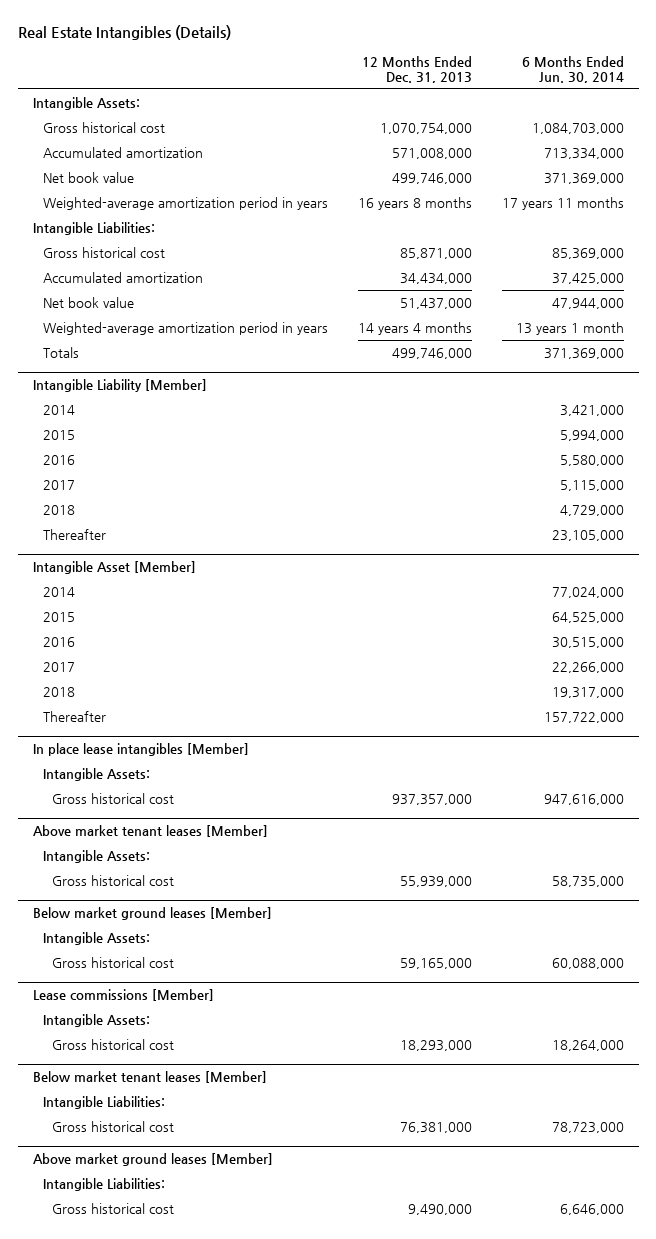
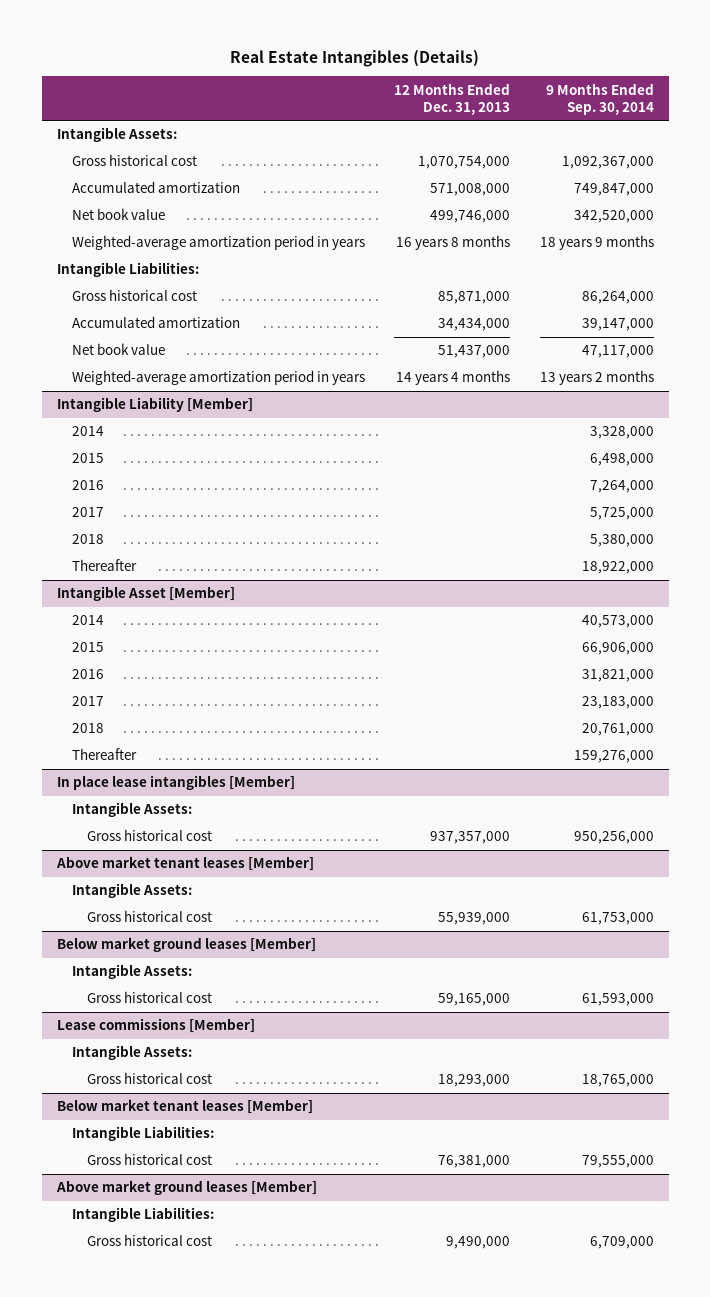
- | 12 Months Ended Dec. 31, 2013 | 6 Months Ended Jun. 30, 2014
+ | 12 Months Ended Dec. 31, 2013 | 9 Months Ended Sep. 30, 2014
- Totals | 499,746,000 | 371,369,000

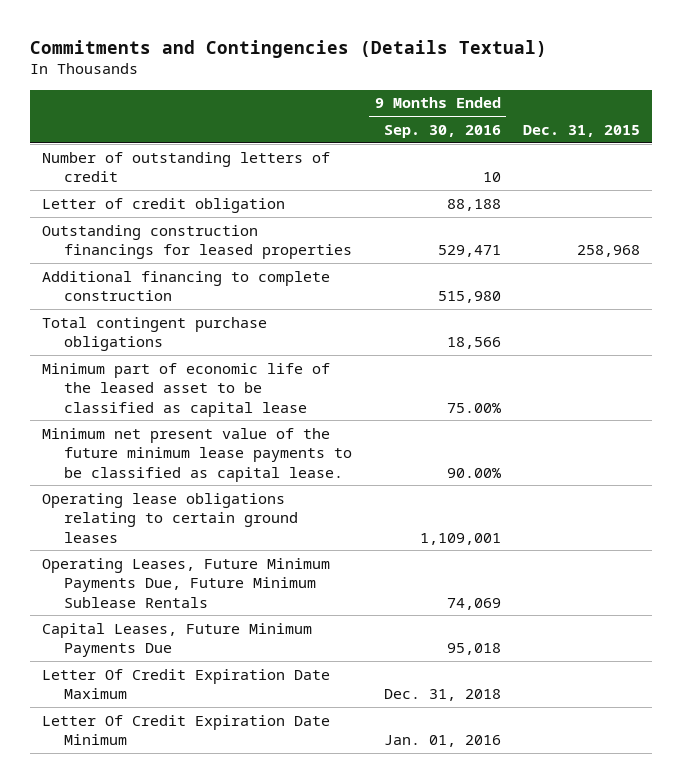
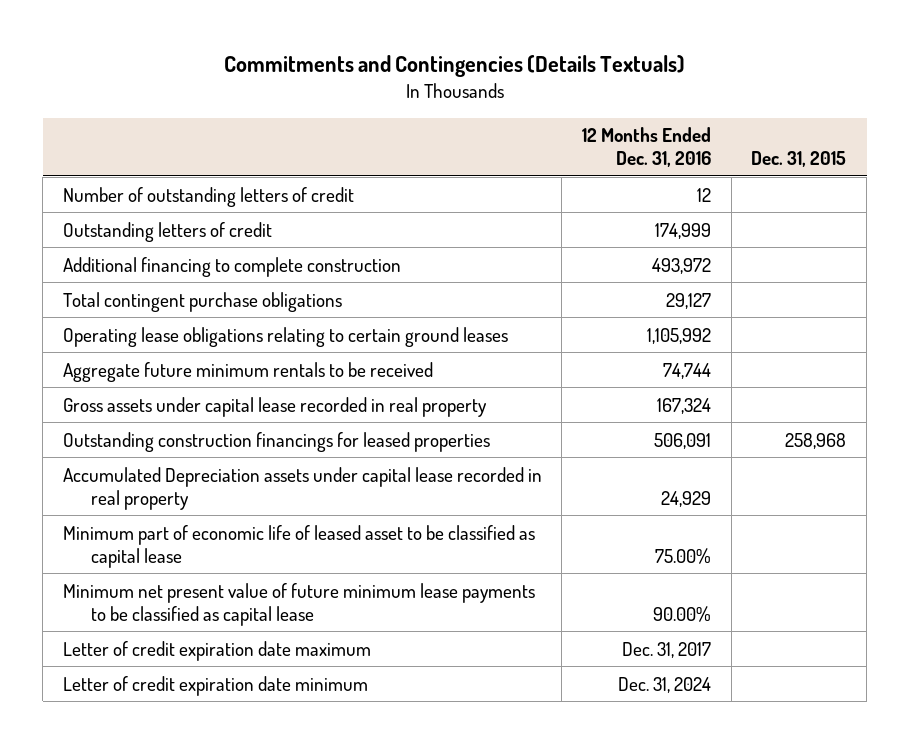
- Commitments and Contingencies (Details Textual)
+ Commitments and Contingencies (Details Textuals)
- | 9 Months Ended Sep. 30, 2016 | Dec. 31, 2015
+ | 12 Months Ended Dec. 31, 2016 | Dec. 31, 2015
- Letter of credit obligation | 88,188 |
+ Outstanding letters of credit | 174,999 |
- Minimum part of economic life of the leased asset to be classified as capital lease | 75.00% |
- Minimum net present value of the future minimum lease payments to be classified as capital lease. | 90.00% |
- Operating Leases, Future Minimum Payments Due, Future Minimum Sublease Rentals | 74,069 |
- Capital Leases, Future Minimum Payments Due | 95,018 |
- Letter Of Credit Expiration Date Maximum | Dec. 31, 2018 |
- Letter Of Credit Expiration Date Minimum | Jan. 01, 2016 |
+ Aggregate future minimum rentals to be received | 74,744 |
+ Gross assets under capital lease recorded in real property | 167,324 |
moved down: Outstanding construction financings for leased properties | 506,091 | 258,968
+ Accumulated Depreciation assets under capital lease recorded in real property | 24,929 |
+ Minimum part of economic life of leased asset to be classified as capital lease | 75.00% |
+ Minimum net present value of future minimum lease payments to be classified as capital lease | 90.00% |
+ Letter of credit expiration date maximum | Dec. 31, 2017 |
+ Letter of credit expiration date minimum | Dec. 31, 2024 |

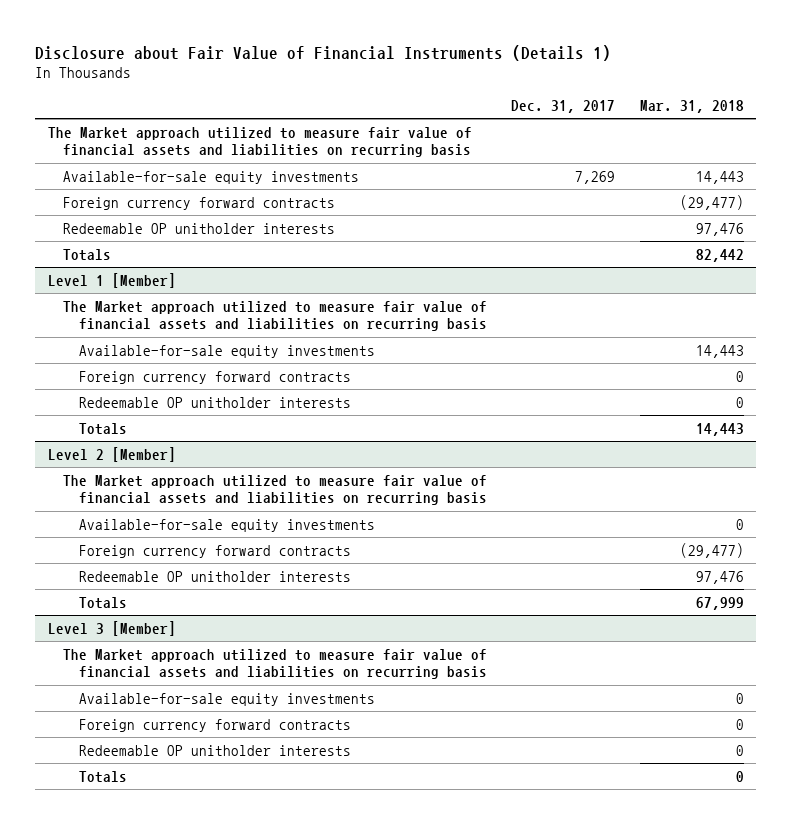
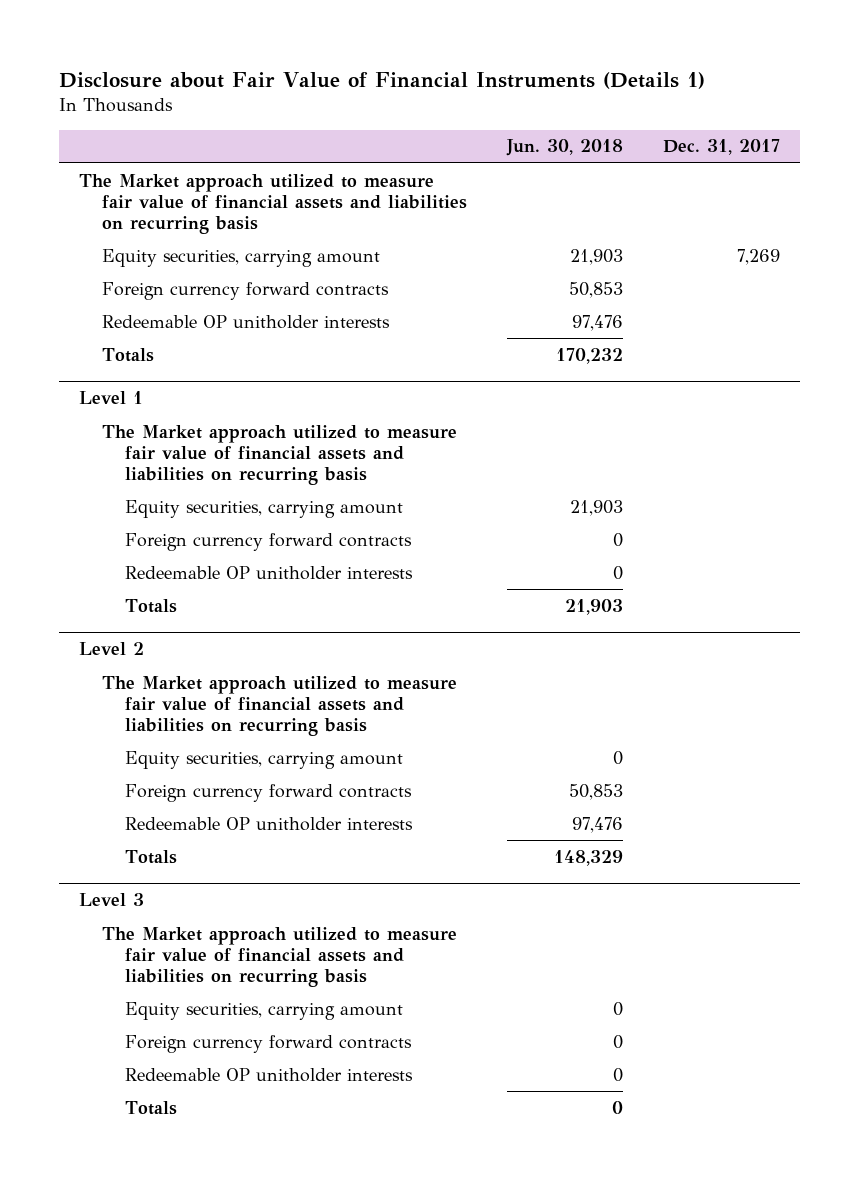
- | Dec. 31, 2017 | Mar. 31, 2018
+ | Jun. 30, 2018 | Dec. 31, 2017
- Available-for-sale equity investments | 7,269 | 14,443
+ Equity securities, carrying amount | 21,903 | 7,269
- Level 1 [Member]
+ Level 1
- Available-for-sale equity investments | | 14,443
+ Equity securities, carrying amount | 21,903 |
- Level 2 [Member]
+ Level 2
- Available-for-sale equity investments | | 0
+ Equity securities, carrying amount | 0 |
- Level 3 [Member]
+ Level 3
- Available-for-sale equity investments | | 0
+ Equity securities, carrying amount | 0 |

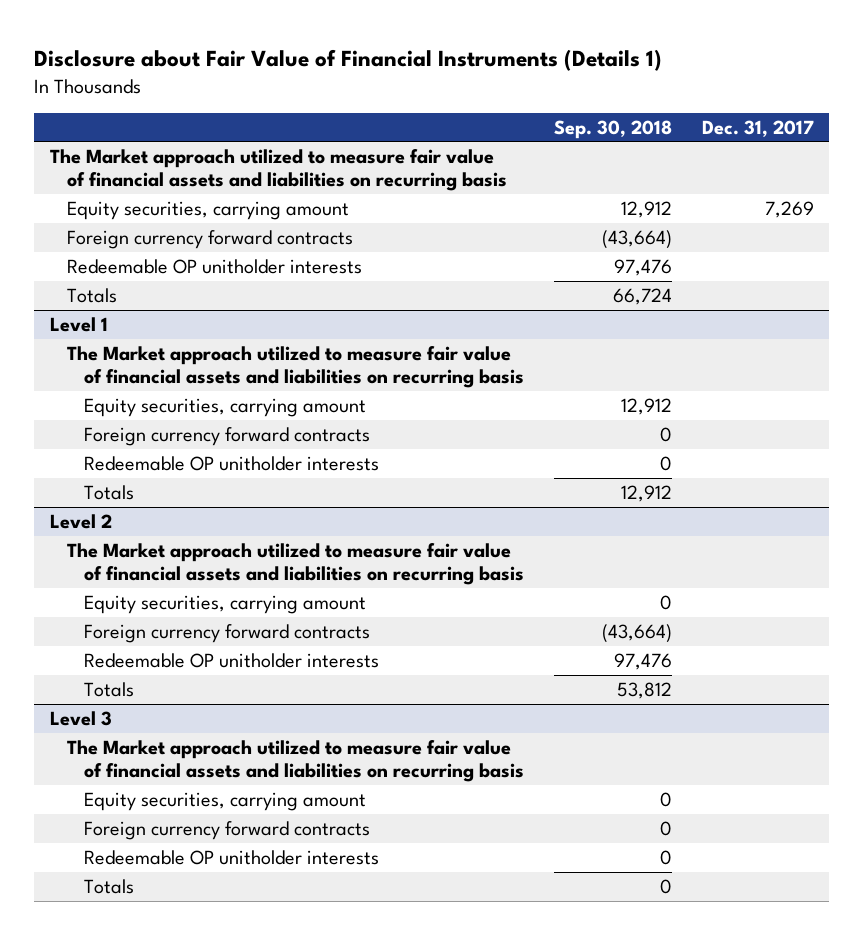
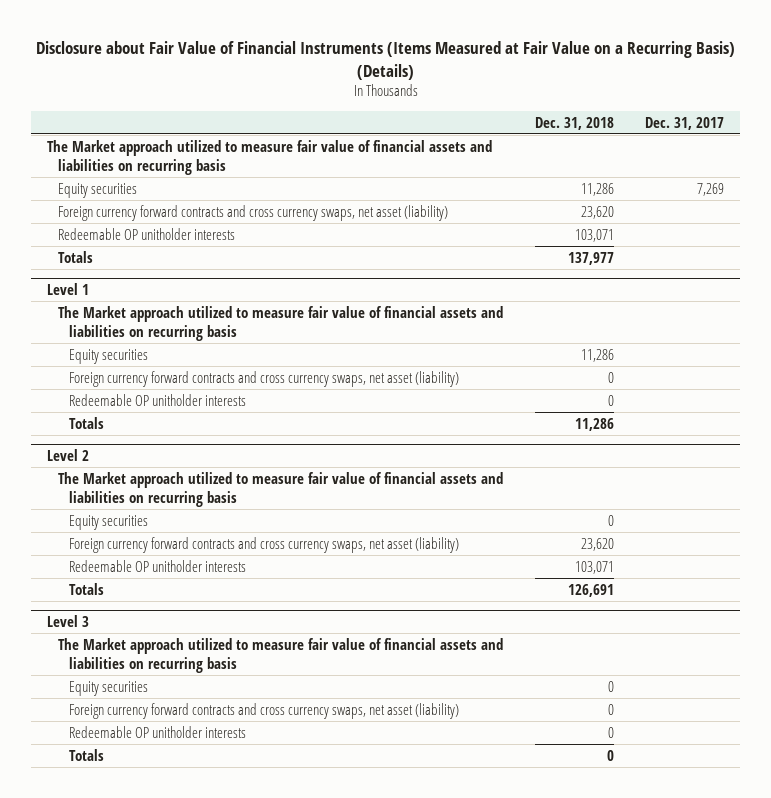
- Disclosure about Fair Value of Financial Instruments (Details 1)
+ Disclosure about Fair Value of Financial Instruments (Items Measured at Fair Value on a Recurring Basis) (Details)
- | Sep. 30, 2018 | Dec. 31, 2017
+ | Dec. 31, 2018 | Dec. 31, 2017
- Equity securities, carrying amount | 12,912 | 7,269
- Foreign currency forward contracts | (43,664) |
+ Equity securities | 11,286 | 7,269
+ Foreign currency forward contracts and cross currency swaps, net asset (liability) | 23,620 |
@ Level 1
- Equity securities, carrying amount | 12,912 |
- Foreign currency forward contracts | 0 |
+ Equity securities | 11,286 |
+ Foreign currency forward contracts and cross currency swaps, net asset (liability) | 0 |
@ Level 2
- Equity securities, carrying amount | 0 |
- Foreign currency forward contracts | (43,664) |
+ Equity securities | 0 |
+ Foreign currency forward contracts and cross currency swaps, net asset (liability) | 23,620 |
@ Level 3
- Equity securities, carrying amount | 0 |
- Foreign currency forward contracts | 0 |
+ Equity securities | 0 |
+ Foreign currency forward contracts and cross currency swaps, net asset (liability) | 0 |

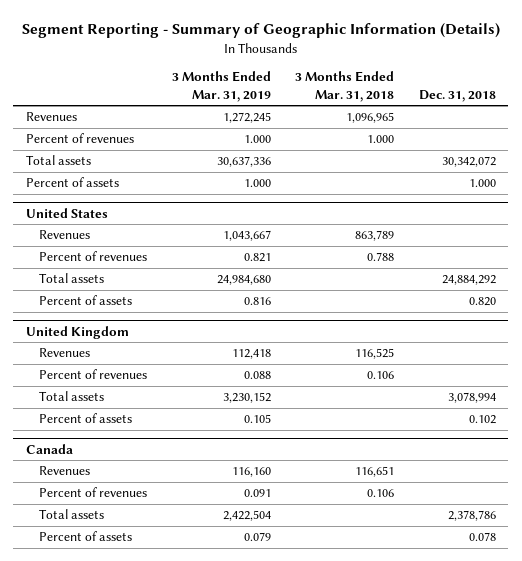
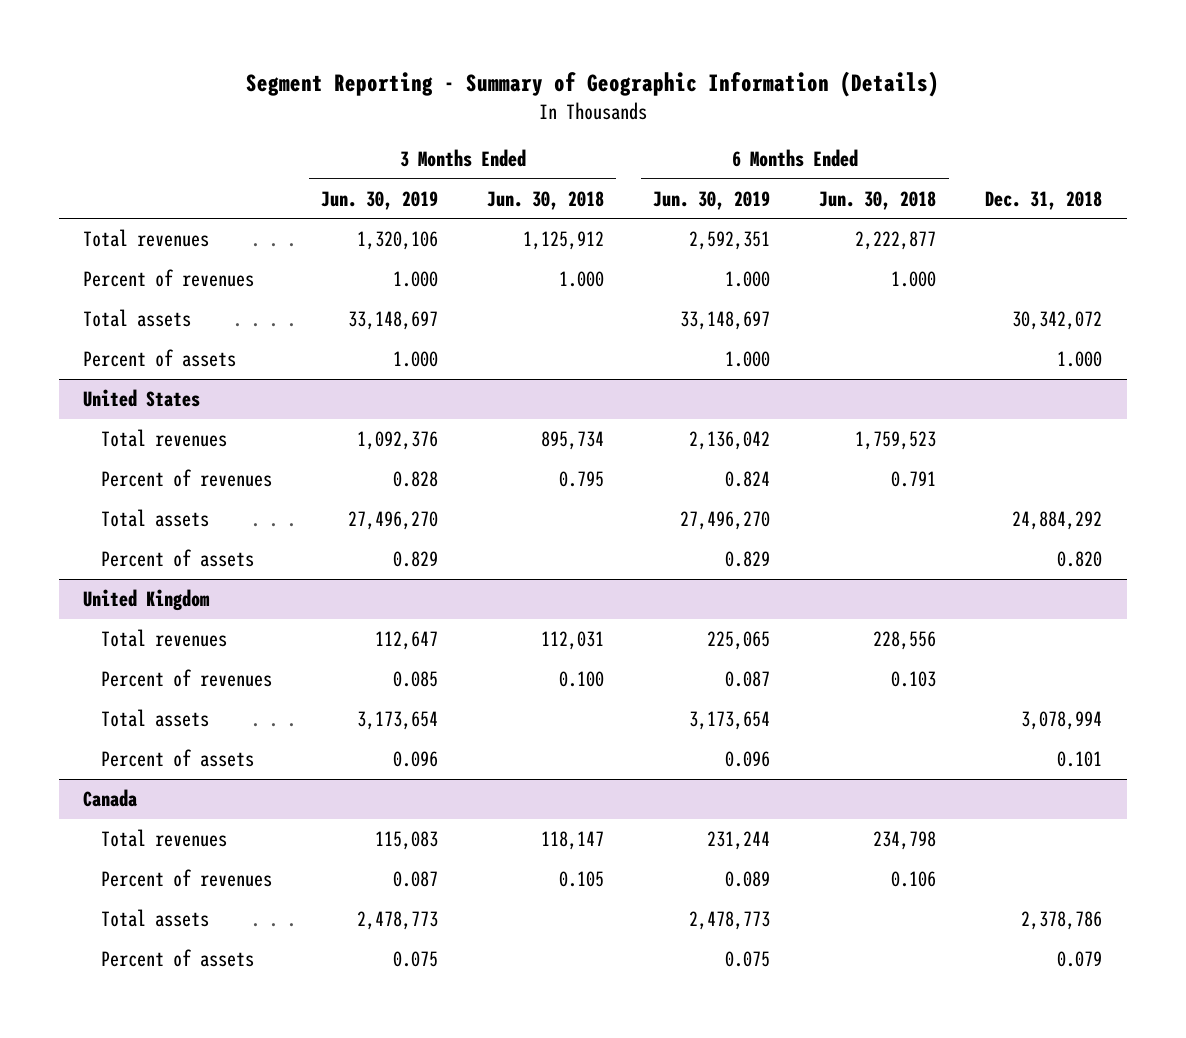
- | 3 Months Ended Mar. 31, 2019 | 3 Months Ended Mar. 31, 2018 | Dec. 31, 2018
+ | 3 Months Ended Jun. 30, 2019 | 3 Months Ended Jun. 30, 2018 | 6 Months Ended Jun. 30, 2019 | 6 Months Ended Jun. 30, 2018 | Dec. 31, 2018
- Revenues | 1,272,245 | 1,096,965 |
+ Total revenues | 1,320,106 | 1,125,912 | 2,592,351 | 2,222,877 |
@ United States
- Revenues | 1,043,667 | 863,789 |
+ Total revenues | 1,092,376 | 895,734 | 2,136,042 | 1,759,523 |
@ United Kingdom
- Revenues | 112,418 | 116,525 |
+ Total revenues | 112,647 | 112,031 | 225,065 | 228,556 |
- Percent of assets | 0.105 | | 0.102
+ Percent of assets | 0.096 | | 0.096 | | 0.101
@ Canada
- Revenues | 116,160 | 116,651 |
+ Total revenues | 115,083 | 118,147 | 231,244 | 234,798 |
- Percent of assets | 0.079 | | 0.078
+ Percent of assets | 0.075 | | 0.075 | | 0.079

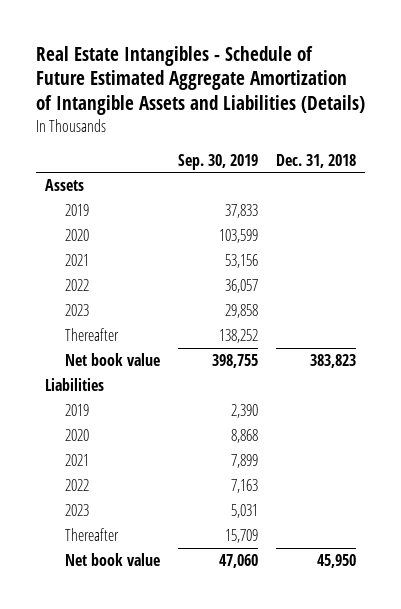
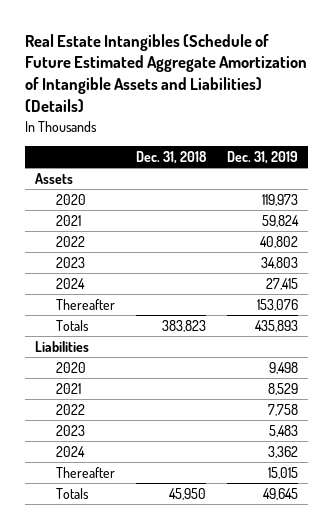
- Real Estate Intangibles - Schedule of Future Estimated Aggregate Amortization of Intangible Assets and Liabilities (Details)
+ Real Estate Intangibles (Schedule of Future Estimated Aggregate Amortization of Intangible Assets and Liabilities) (Details)
- | Sep. 30, 2019 | Dec. 31, 2018
+ | Dec. 31, 2018 | Dec. 31, 2019
- 2019 | 37,833 |
+ 2024 | | 27,415
- Net book value | 398,755 | 383,823
+ Totals | 383,823 | 435,893
- 2019 | 2,390 |
+ 2024 | | 3,362
- Net book value | 47,060 | 45,950
+ Totals | 45,950 | 49,645

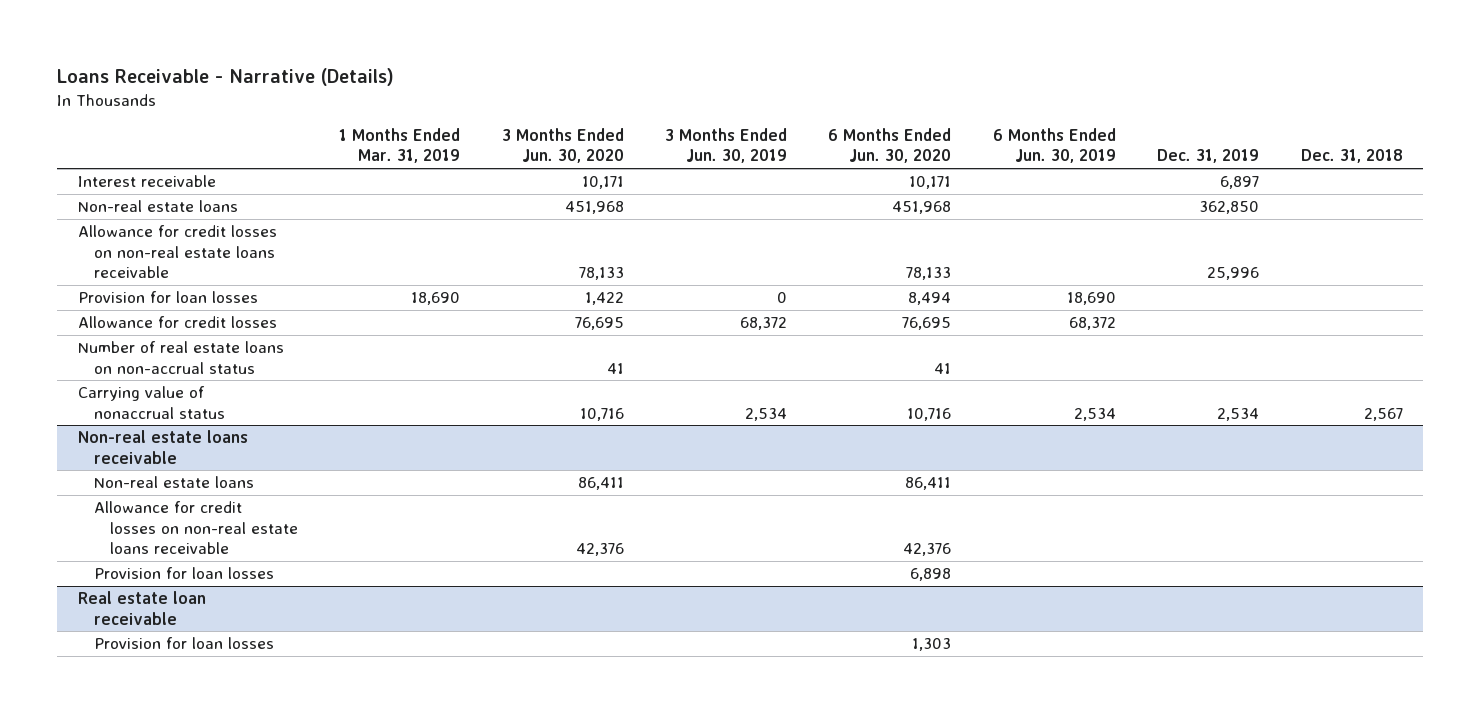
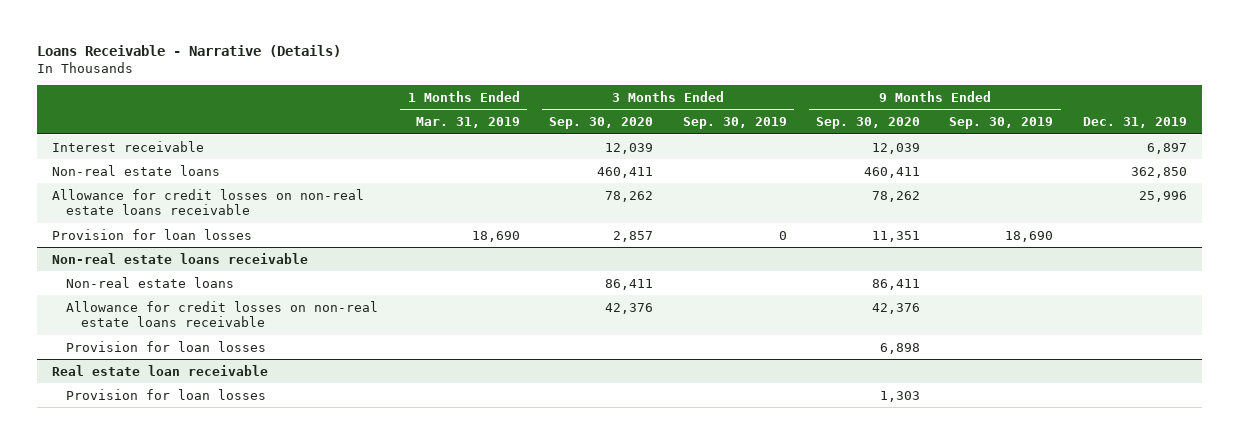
- | 1 Months Ended Mar. 31, 2019 | 3 Months Ended Jun. 30, 2020 | 3 Months Ended Jun. 30, 2019 | 6 Months Ended Jun. 30, 2020 | 6 Months Ended Jun. 30, 2019 | Dec. 31, 2019 | Dec. 31, 2018
+ | 1 Months Ended Mar. 31, 2019 | 3 Months Ended Sep. 30, 2020 | 3 Months Ended Sep. 30, 2019 | 9 Months Ended Sep. 30, 2020 | 9 Months Ended Sep. 30, 2019 | Dec. 31, 2019
- Allowance for credit losses | | 76,695 | 68,372 | 76,695 | 68,372 | |
- Number of real estate loans on non-accrual status | | 41 | | 41 | | |
- Carrying value of nonaccrual status | | 10,716 | 2,534 | 10,716 | 2,534 | 2,534 | 2,567

